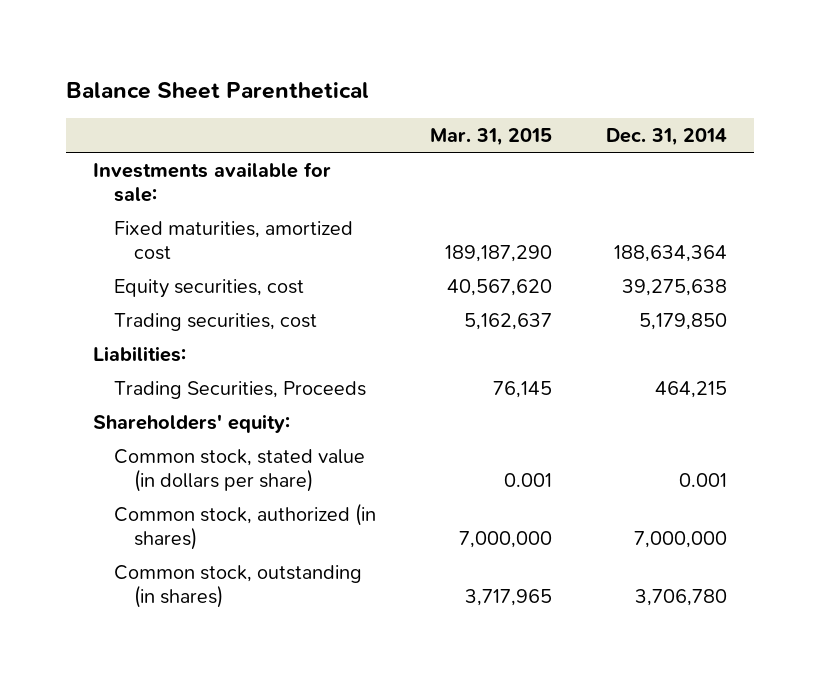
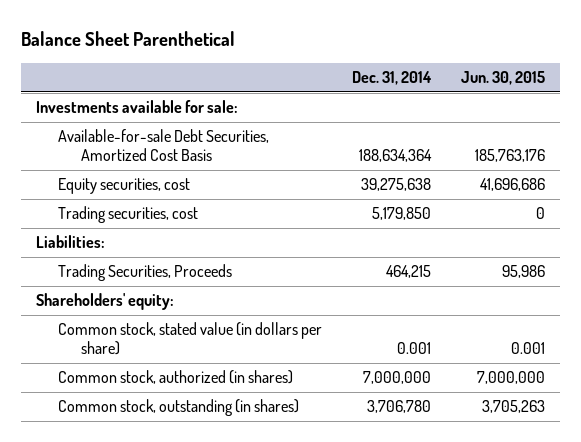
- | Mar. 31, 2015 | Dec. 31, 2014
+ | Dec. 31, 2014 | Jun. 30, 2015
- Fixed maturities, amortized cost | 189,187,290 | 188,634,364
+ Available-for-sale Debt Securities, Amortized Cost Basis | 188,634,364 | 185,763,176

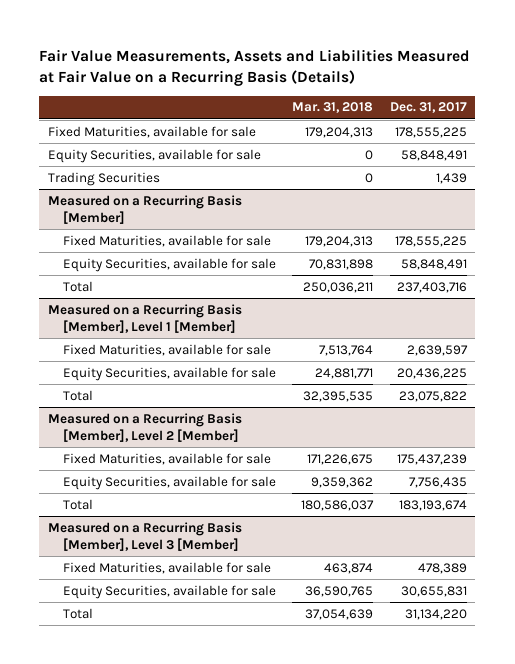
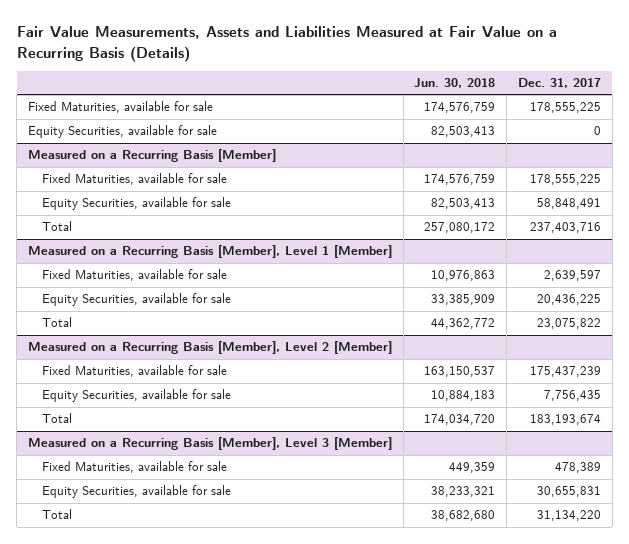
- | Mar. 31, 2018 | Dec. 31, 2017
+ | Jun. 30, 2018 | Dec. 31, 2017
- Equity Securities, available for sale | 0 | 58,848,491
- Trading Securities | 0 | 1,439
+ Equity Securities, available for sale | 82,503,413 | 0

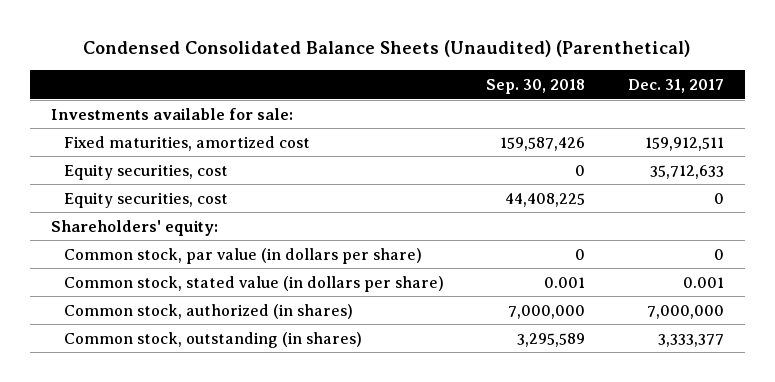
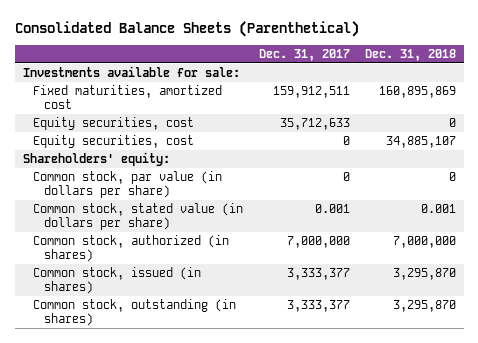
- Condensed Consolidated Balance Sheets (Unaudited) (Parenthetical)
+ Consolidated Balance Sheets (Parenthetical)
- | Sep. 30, 2018 | Dec. 31, 2017
+ | Dec. 31, 2017 | Dec. 31, 2018
+ Common stock, issued (in shares) | 3,333,377 | 3,295,870

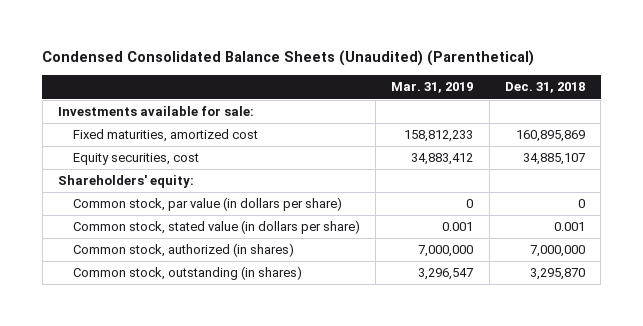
- Consolidated Balance Sheets (Parenthetical)
+ Condensed Consolidated Balance Sheets (Unaudited) (Parenthetical)
- | Dec. 31, 2017 | Dec. 31, 2018
+ | Mar. 31, 2019 | Dec. 31, 2018
- Equity securities, cost | 35,712,633 | 0
- Common stock, issued (in shares) | 3,333,377 | 3,295,870

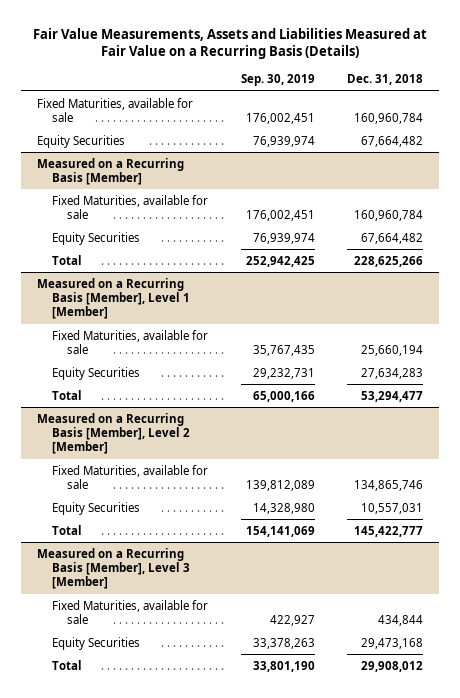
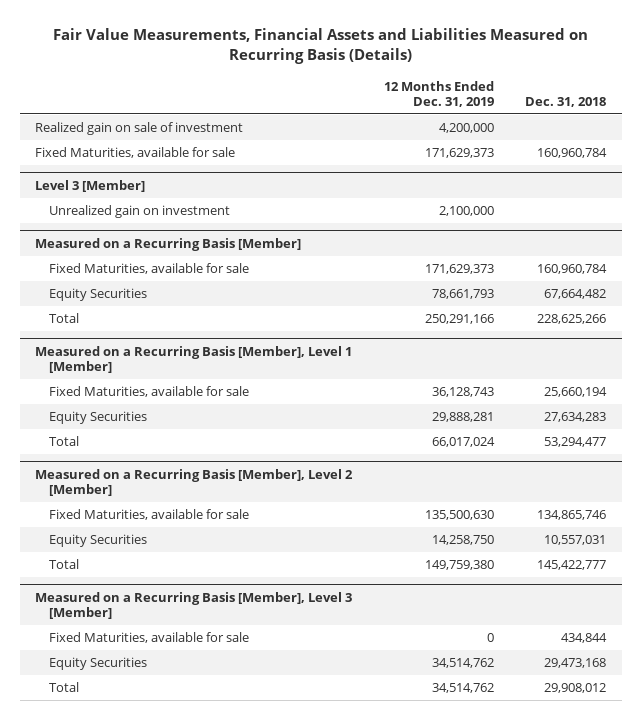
- Fair Value Measurements, Assets and Liabilities Measured at Fair Value on a Recurring Basis (Details)
+ Fair Value Measurements, Financial Assets and Liabilities Measured on Recurring Basis (Details)
- | Sep. 30, 2019 | Dec. 31, 2018
+ | 12 Months Ended Dec. 31, 2019 | Dec. 31, 2018
+ Realized gain on sale of investment | 4,200,000 |
- Equity Securities | 76,939,974 | 67,664,482
+ Level 3 [Member]
+ Unrealized gain on investment | 2,100,000 |

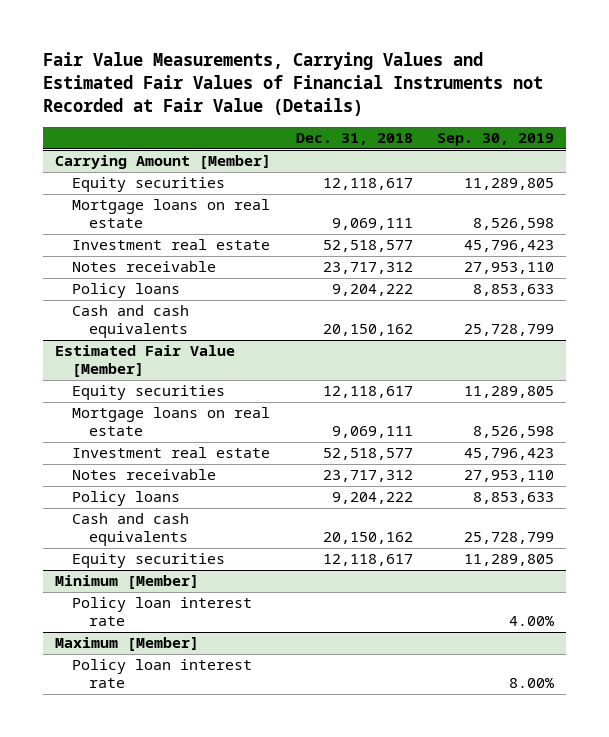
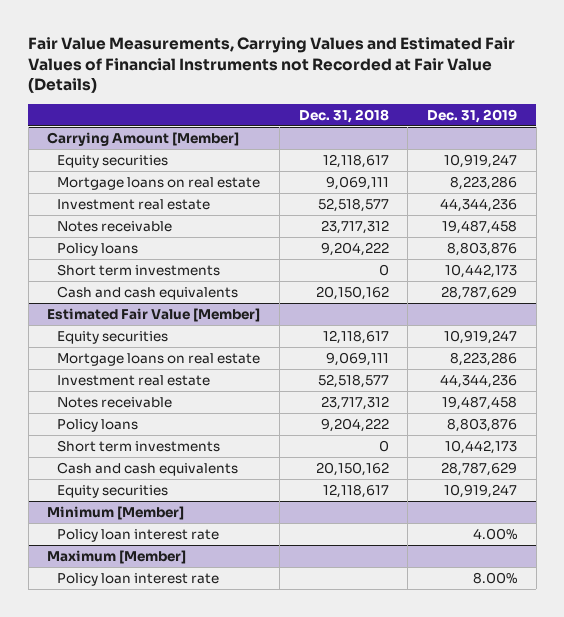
- | Dec. 31, 2018 | Sep. 30, 2019
+ | Dec. 31, 2018 | Dec. 31, 2019
@ Carrying Amount [Member]
+ Short term investments | 0 | 10,442,173
@ Estimated Fair Value [Member]
+ Short term investments | 0 | 10,442,173

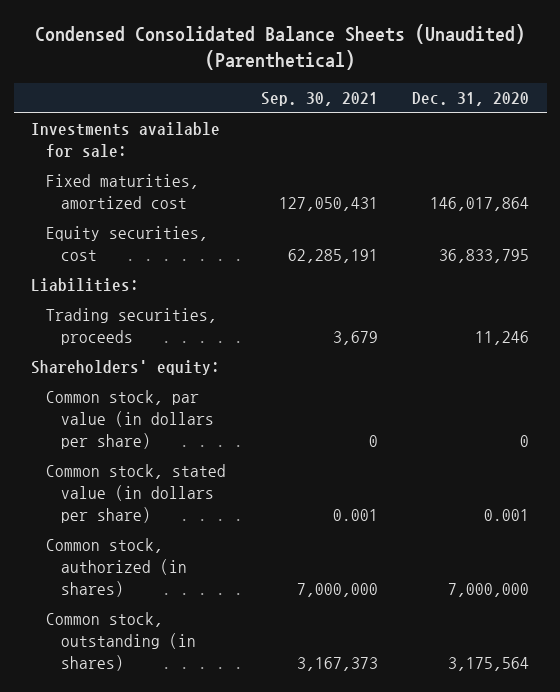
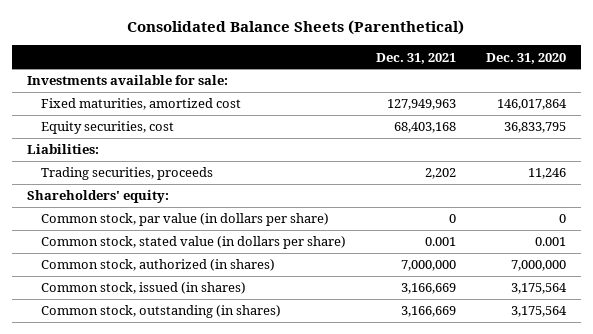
- Condensed Consolidated Balance Sheets (Unaudited) (Parenthetical)
+ Consolidated Balance Sheets (Parenthetical)
- | Sep. 30, 2021 | Dec. 31, 2020
+ | Dec. 31, 2021 | Dec. 31, 2020
+ Common stock, issued (in shares) | 3,166,669 | 3,175,564

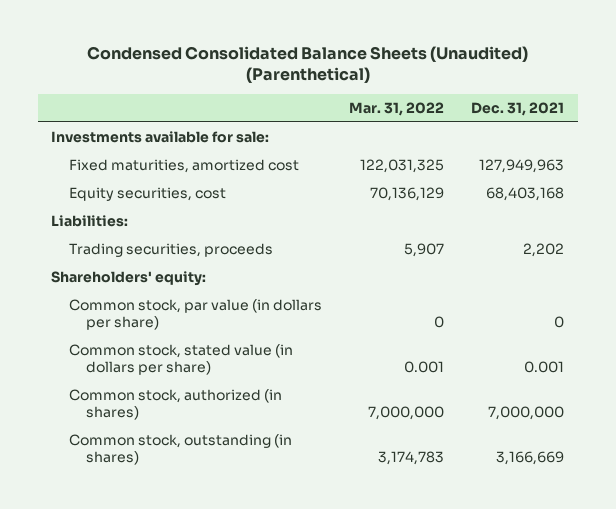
- Consolidated Balance Sheets (Parenthetical)
+ Condensed Consolidated Balance Sheets (Unaudited) (Parenthetical)
- | Dec. 31, 2021 | Dec. 31, 2020
+ | Mar. 31, 2022 | Dec. 31, 2021
- Common stock, issued (in shares) | 3,166,669 | 3,175,564

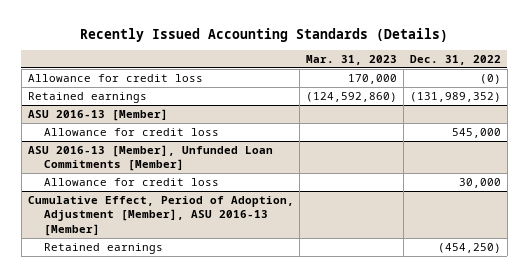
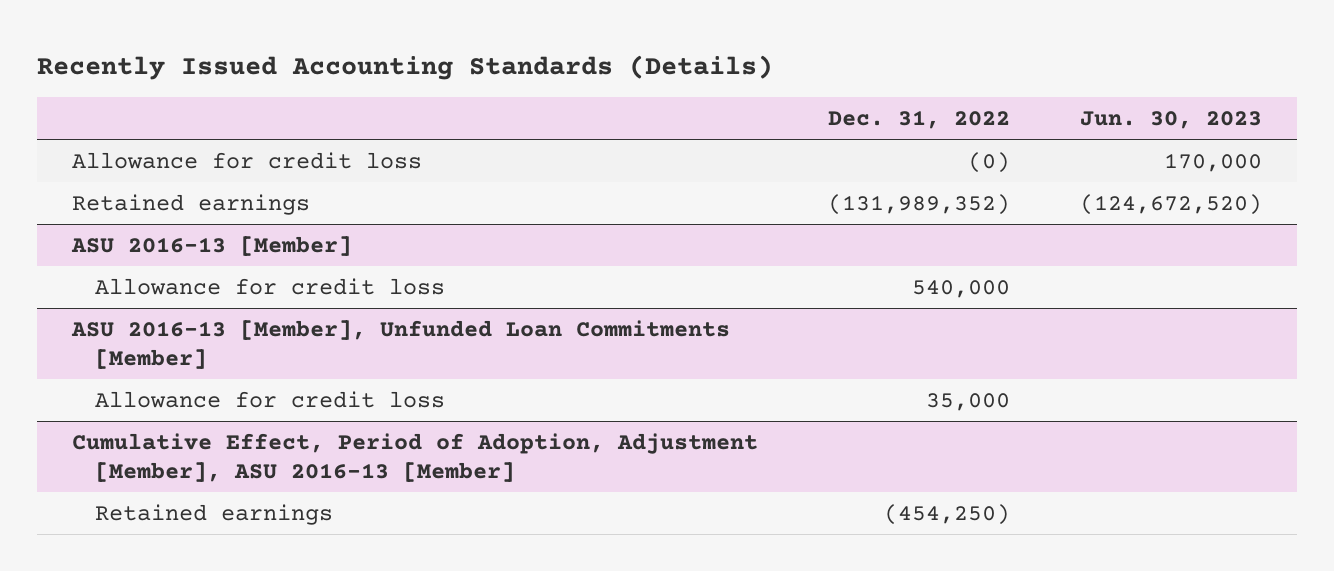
- | Mar. 31, 2023 | Dec. 31, 2022
+ | Dec. 31, 2022 | Jun. 30, 2023
@ ASU 2016-13 [Member]
- Allowance for credit loss | | 545,000
+ Allowance for credit loss | 540,000 |
@ ASU 2016-13 [Member], Unfunded Loan Commitments [Member]
- Allowance for credit loss | | 30,000
+ Allowance for credit loss | 35,000 |

